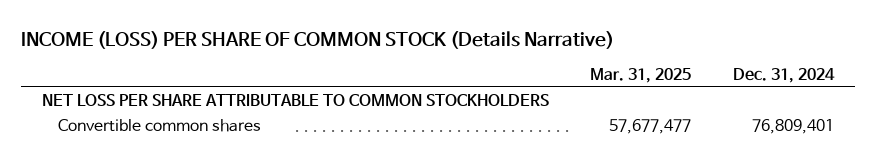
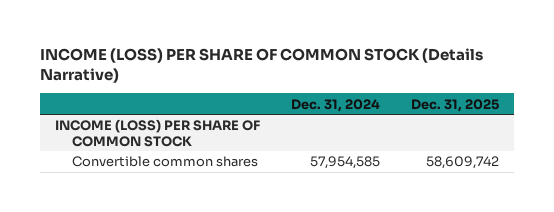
- | Mar. 31, 2025 | Dec. 31, 2024
+ | Dec. 31, 2024 | Dec. 31, 2025
- NET LOSS PER SHARE ATTRIBUTABLE TO COMMON STOCKHOLDERS
- Convertible common shares | 57,677,477 | 76,809,401
+ INCOME (LOSS) PER SHARE OF COMMON STOCK
+ Convertible common shares | 57,954,585 | 58,609,742

